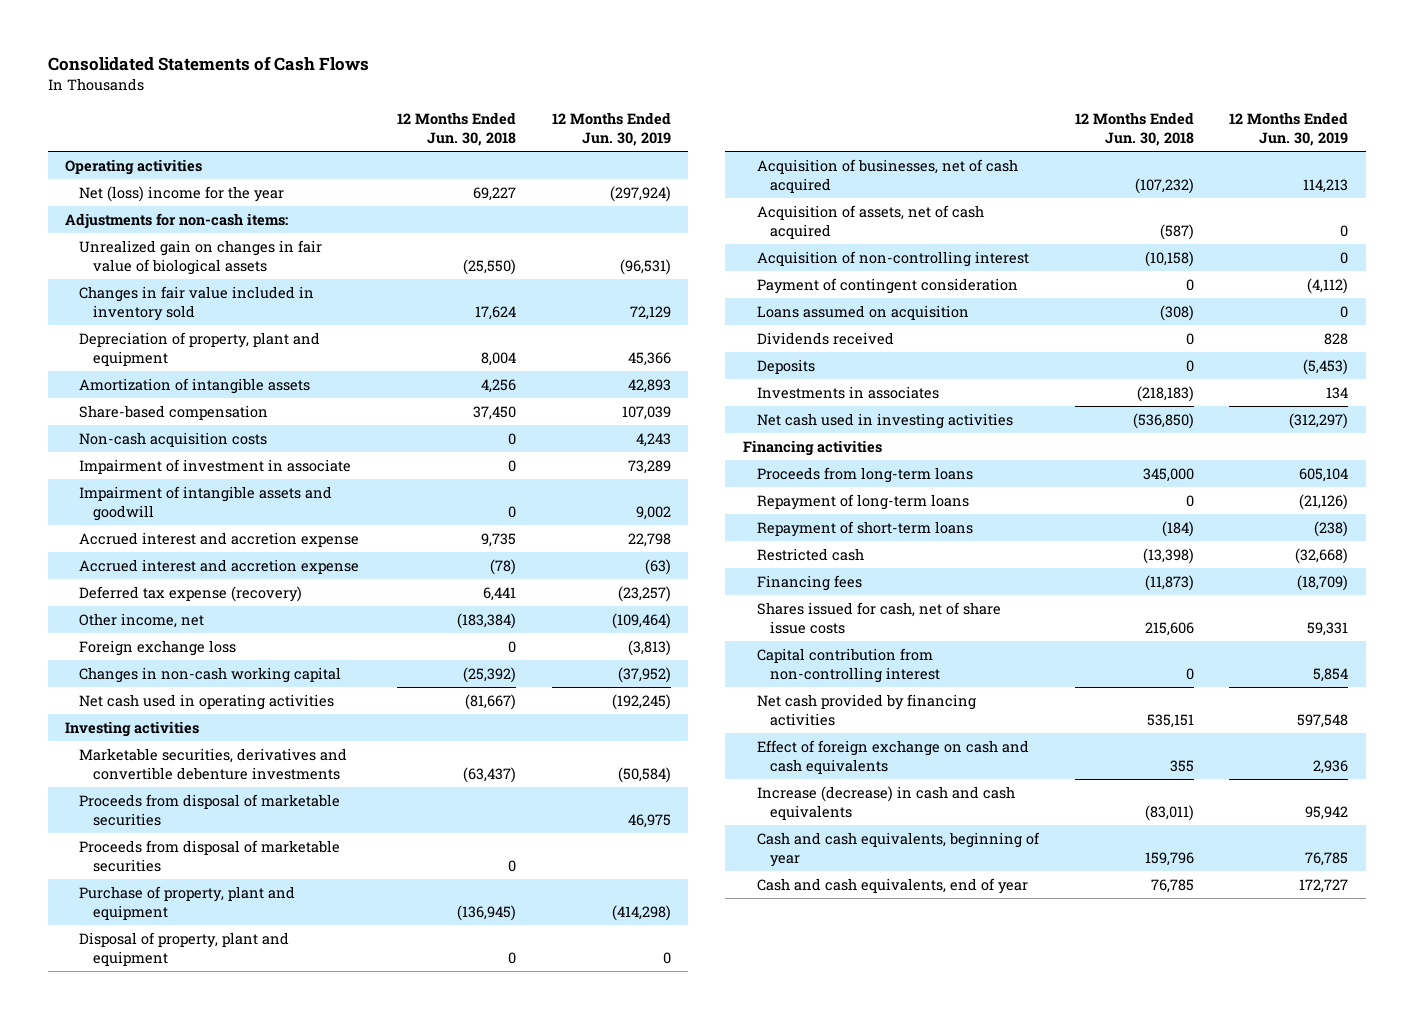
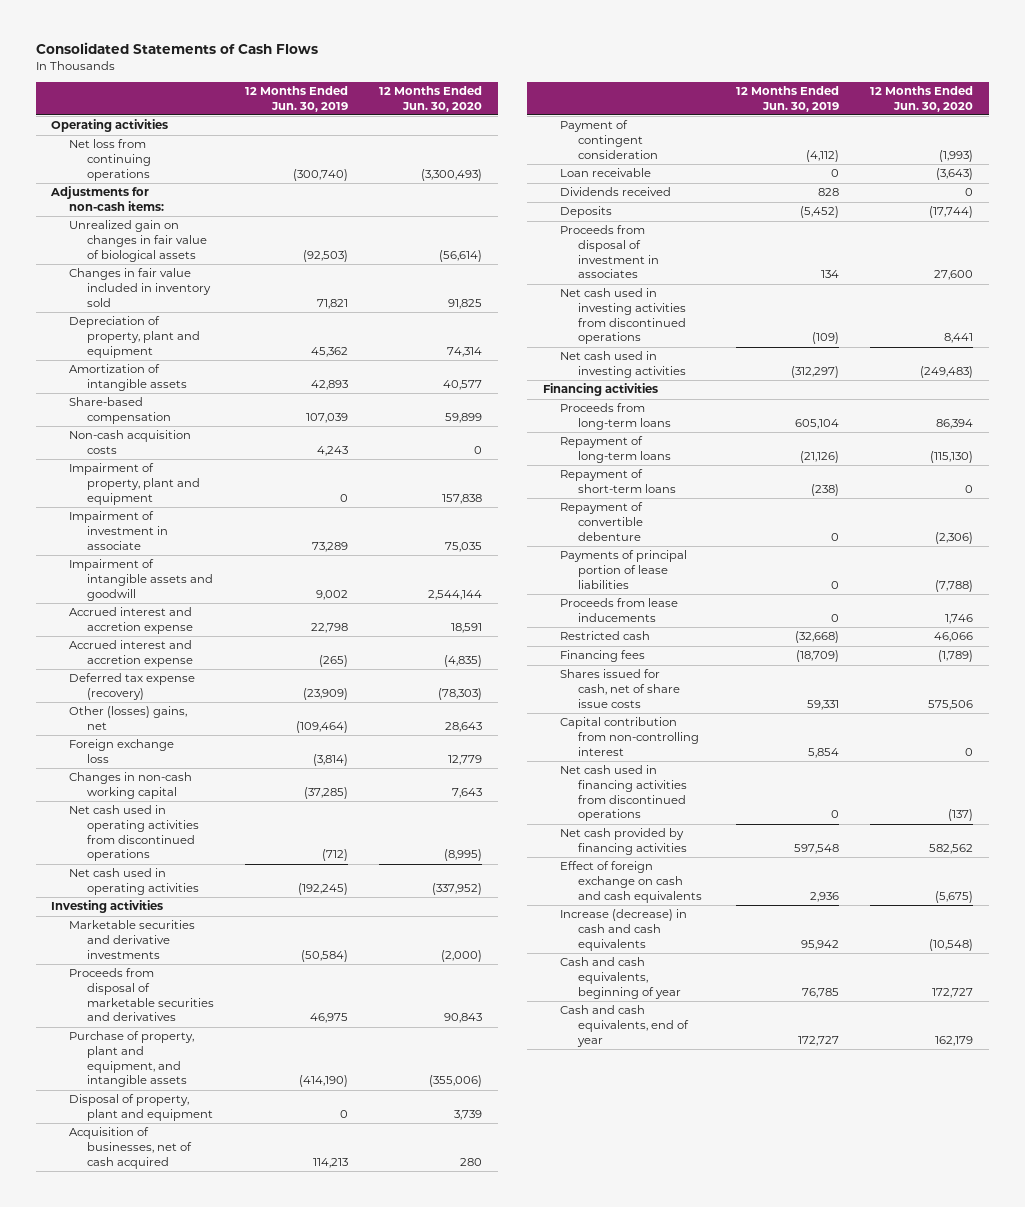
- | 12 Months Ended Jun. 30, 2018 | 12 Months Ended Jun. 30, 2019
+ | 12 Months Ended Jun. 30, 2019 | 12 Months Ended Jun. 30, 2020
- Net (loss) income for the year | 69,227 | (297,924)
+ Net loss from continuing operations | (300,740) | (3,300,493)
- Unrealized gain on changes in fair value of biological assets | (25,550) | (96,531)
- Changes in fair value included in inventory sold | 17,624 | 72,129
- Depreciation of property, plant and equipment | 8,004 | 45,366
+ Unrealized gain on changes in fair value of biological assets | (92,503) | (56,614)
+ Changes in fair value included in inventory sold | 71,821 | 91,825
+ Depreciation of property, plant and equipment | 45,362 | 74,314
+ Impairment of property, plant and equipment | 0 | 157,838
- Accrued interest and accretion expense | (78) | (63)
- Deferred tax expense (recovery) | 6,441 | (23,257)
- Other income, net | (183,384) | (109,464)
- Foreign exchange loss | 0 | (3,813)
- Changes in non-cash working capital | (25,392) | (37,952)
+ Accrued interest and accretion expense | (265) | (4,835)
+ Deferred tax expense (recovery) | (23,909) | (78,303)
+ Other (losses) gains, net | (109,464) | 28,643
+ Foreign exchange loss | (3,814) | 12,779
+ Changes in non-cash working capital | (37,285) | 7,643
+ Net cash used in operating activities from discontinued operations | (712) | (8,995)
- Marketable securities, derivatives and convertible debenture investments | (63,437) | (50,584)
- Proceeds from disposal of marketable securities | | 46,975
- Proceeds from disposal of marketable securities | 0 |
- Purchase of property, plant and equipment | (136,945) | (414,298)
+ Marketable securities and derivative investments | (50,584) | (2,000)
+ Proceeds from disposal of marketable securities and derivatives | 46,975 | 90,843
+ Purchase of property, plant and equipment, and intangible assets | (414,190) | (355,006)
- Acquisition of assets, net of cash acquired | (587) | 0
- Acquisition of non-controlling interest | (10,158) | 0
- Loans assumed on acquisition | (308) | 0
+ Loan receivable | 0 | (3,643)
- Deposits | 0 | (5,453)
- Investments in associates | (218,183) | 134
+ Deposits | (5,452) | (17,744)
+ Proceeds from disposal of investment in associates | 134 | 27,600
+ Net cash used in investing activities from discontinued operations | (109) | 8,441
+ Repayment of convertible debenture | 0 | (2,306)
+ Payments of principal portion of lease liabilities | 0 | (7,788)
+ Proceeds from lease inducements | 0 | 1,746
+ Net cash used in financing activities from discontinued operations | 0 | (137)

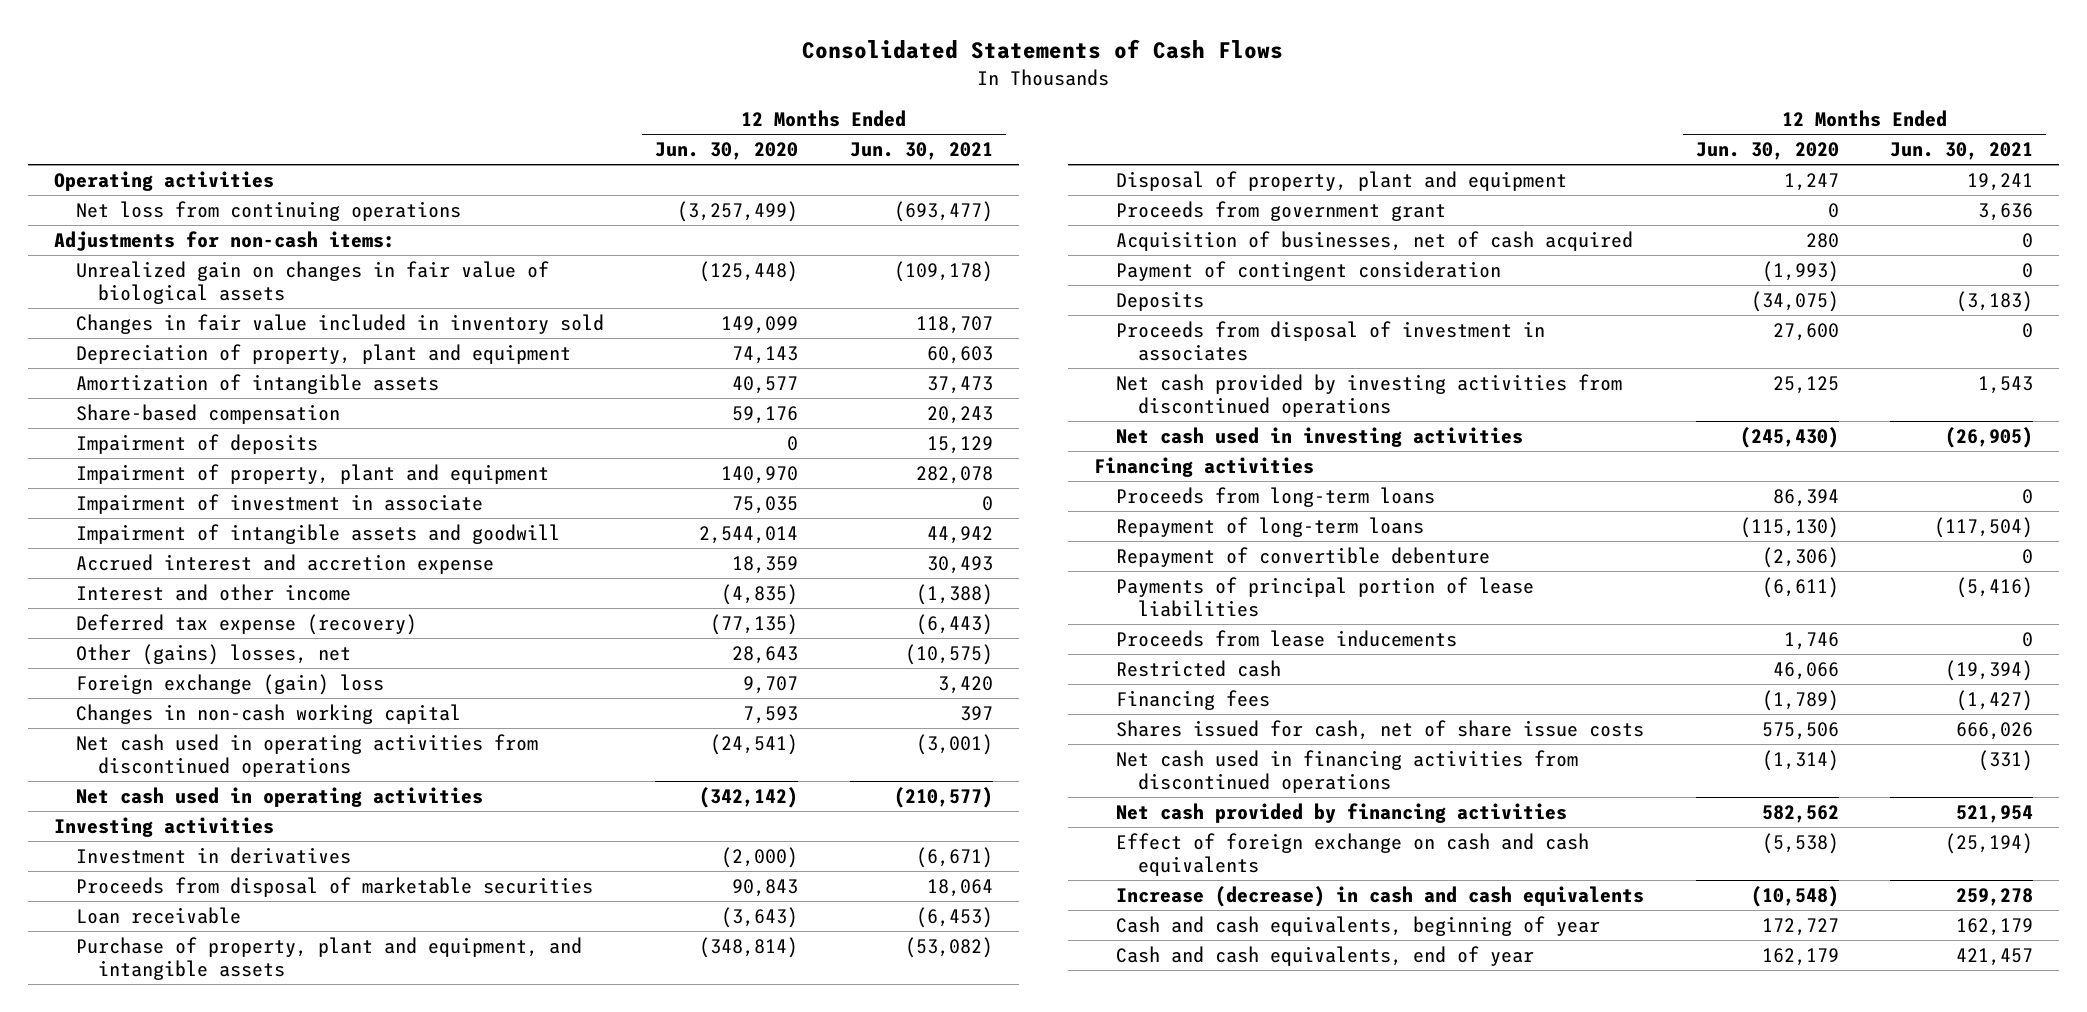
- | 12 Months Ended Jun. 30, 2019 | 12 Months Ended Jun. 30, 2020
+ | 12 Months Ended Jun. 30, 2020 | 12 Months Ended Jun. 30, 2021
- Net loss from continuing operations | (300,740) | (3,300,493)
+ Net loss from continuing operations | (3,257,499) | (693,477)
- Unrealized gain on changes in fair value of biological assets | (92,503) | (56,614)
- Changes in fair value included in inventory sold | 71,821 | 91,825
- Depreciation of property, plant and equipment | 45,362 | 74,314
+ Unrealized gain on changes in fair value of biological assets | (125,448) | (109,178)
+ Changes in fair value included in inventory sold | 149,099 | 118,707
+ Depreciation of property, plant and equipment | 74,143 | 60,603
- Share-based compensation | 107,039 | 59,899
- Non-cash acquisition costs | 4,243 | 0
- Impairment of property, plant and equipment | 0 | 157,838
+ Share-based compensation | 59,176 | 20,243
+ Impairment of deposits | 0 | 15,129
+ Impairment of property, plant and equipment | 140,970 | 282,078
- Impairment of intangible assets and goodwill | 9,002 | 2,544,144
- Accrued interest and accretion expense | 22,798 | 18,591
- Accrued interest and accretion expense | (265) | (4,835)
- Deferred tax expense (recovery) | (23,909) | (78,303)
- Other (losses) gains, net | (109,464) | 28,643
- Foreign exchange loss | (3,814) | 12,779
- Changes in non-cash working capital | (37,285) | 7,643
- Net cash used in operating activities from discontinued operations | (712) | (8,995)
- Net cash used in operating activities | (192,245) | (337,952)
+ Impairment of intangible assets and goodwill | 2,544,014 | 44,942
+ Accrued interest and accretion expense | 18,359 | 30,493
+ Interest and other income | (4,835) | (1,388)
+ Deferred tax expense (recovery) | (77,135) | (6,443)
+ Other (gains) losses, net | 28,643 | (10,575)
+ Foreign exchange (gain) loss | 9,707 | 3,420
+ Changes in non-cash working capital | 7,593 | 397
+ Net cash used in operating activities from discontinued operations | (24,541) | (3,001)
+ Net cash used in operating activities | (342,142) | (210,577)
- Marketable securities and derivative investments | (50,584) | (2,000)
- Proceeds from disposal of marketable securities and derivatives | 46,975 | 90,843
- Purchase of property, plant and equipment, and intangible assets | (414,190) | (355,006)
- Disposal of property, plant and equipment | 0 | 3,739
+ Investment in derivatives | (2,000) | (6,671)
+ Proceeds from disposal of marketable securities | 90,843 | 18,064
moved up: Loan receivable | (3,643) | (6,453)
+ Purchase of property, plant and equipment, and intangible assets | (348,814) | (53,082)
+ Disposal of property, plant and equipment | 1,247 | 19,241
+ Proceeds from government grant | 0 | 3,636
- Dividends received | 828 | 0
- Deposits | (5,452) | (17,744)
+ Deposits | (34,075) | (3,183)
- Net cash used in investing activities from discontinued operations | (109) | 8,441
- Net cash used in investing activities | (312,297) | (249,483)
+ Net cash provided by investing activities from discontinued operations | 25,125 | 1,543
+ Net cash used in investing activities | (245,430) | (26,905)
- Repayment of short-term loans | (238) | 0
- Payments of principal portion of lease liabilities | 0 | (7,788)
+ Payments of principal portion of lease liabilities | (6,611) | (5,416)
- Capital contribution from non-controlling interest | 5,854 | 0
- Net cash used in financing activities from discontinued operations | 0 | (137)
+ Net cash used in financing activities from discontinued operations | (1,314) | (331)
- Effect of foreign exchange on cash and cash equivalents | 2,936 | (5,675)
+ Effect of foreign exchange on cash and cash equivalents | (5,538) | (25,194)

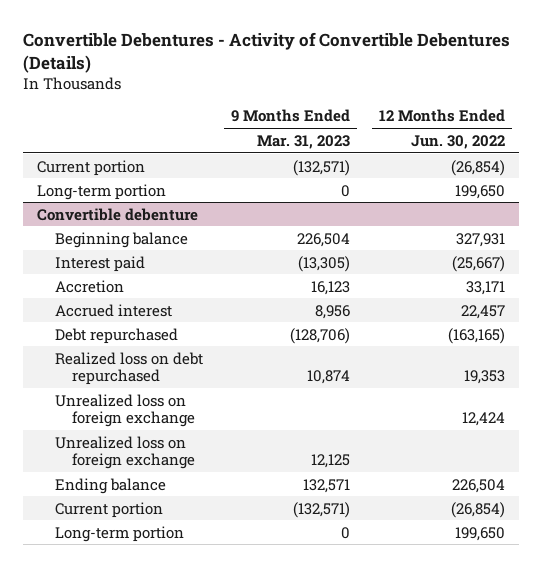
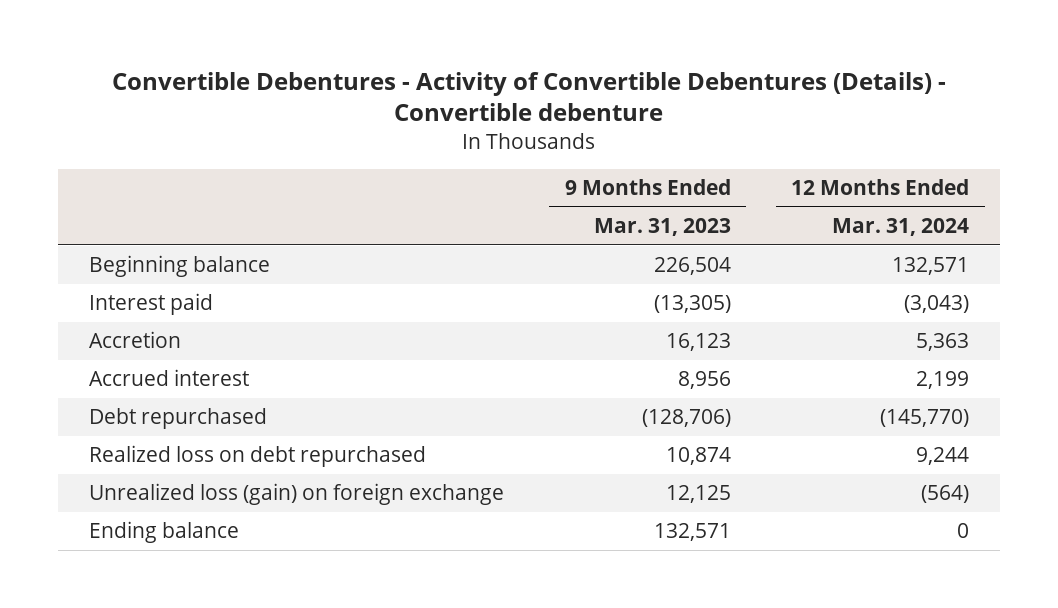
- Convertible Debentures - Activity of Convertible Debentures (Details)
+ Convertible Debentures - Activity of Convertible Debentures (Details) - Convertible debenture
- | 9 Months Ended Mar. 31, 2023 | 12 Months Ended Jun. 30, 2022
+ | 9 Months Ended Mar. 31, 2023 | 12 Months Ended Mar. 31, 2024
- Current portion | (132,571) | (26,854)
- Long-term portion | 0 | 199,650
- Convertible debenture
- Unrealized loss on foreign exchange | | 12,424
- Unrealized loss on foreign exchange | 12,125 |
+ Unrealized loss (gain) on foreign exchange | 12,125 | (564)
- Current portion | (132,571) | (26,854)
- Long-term portion | 0 | 199,650

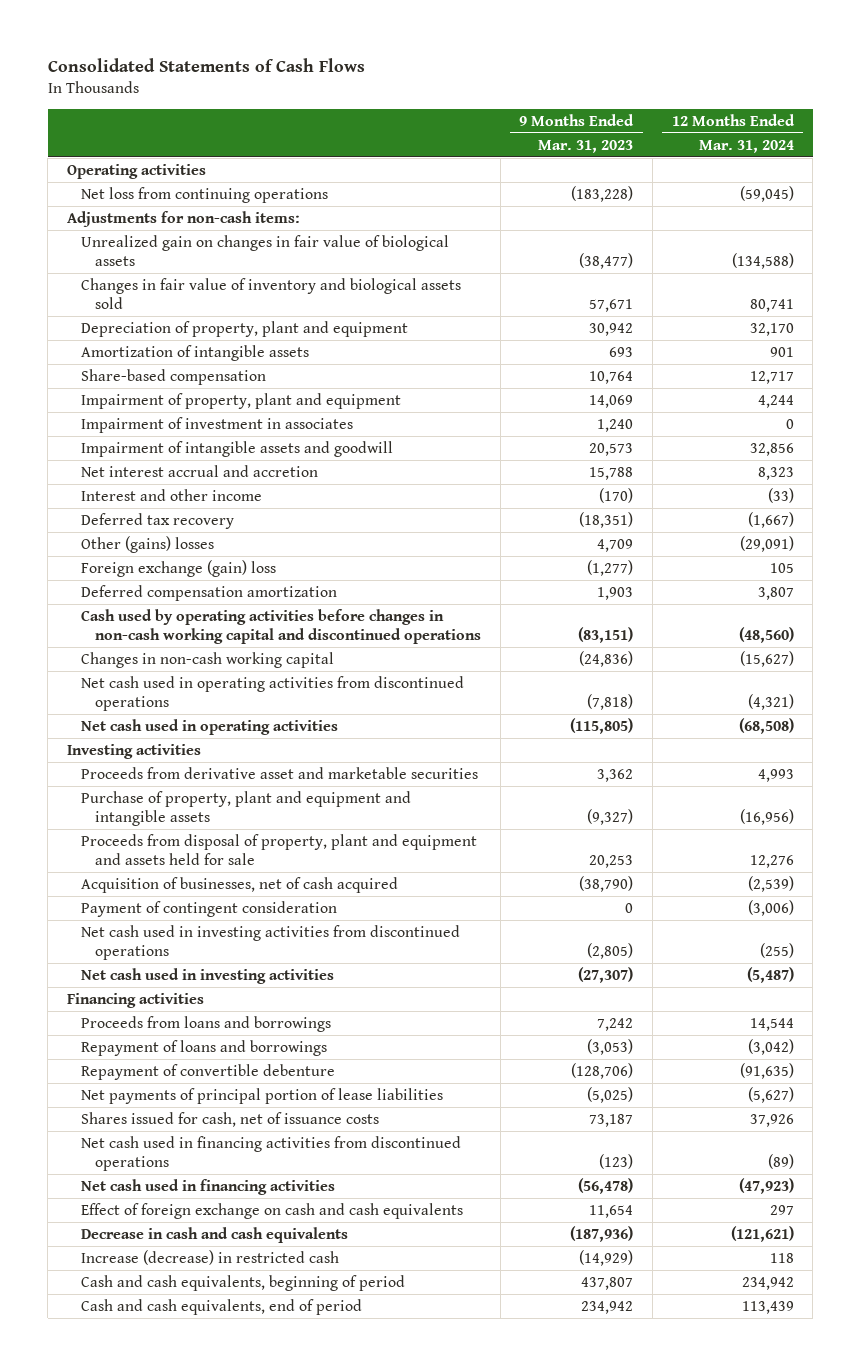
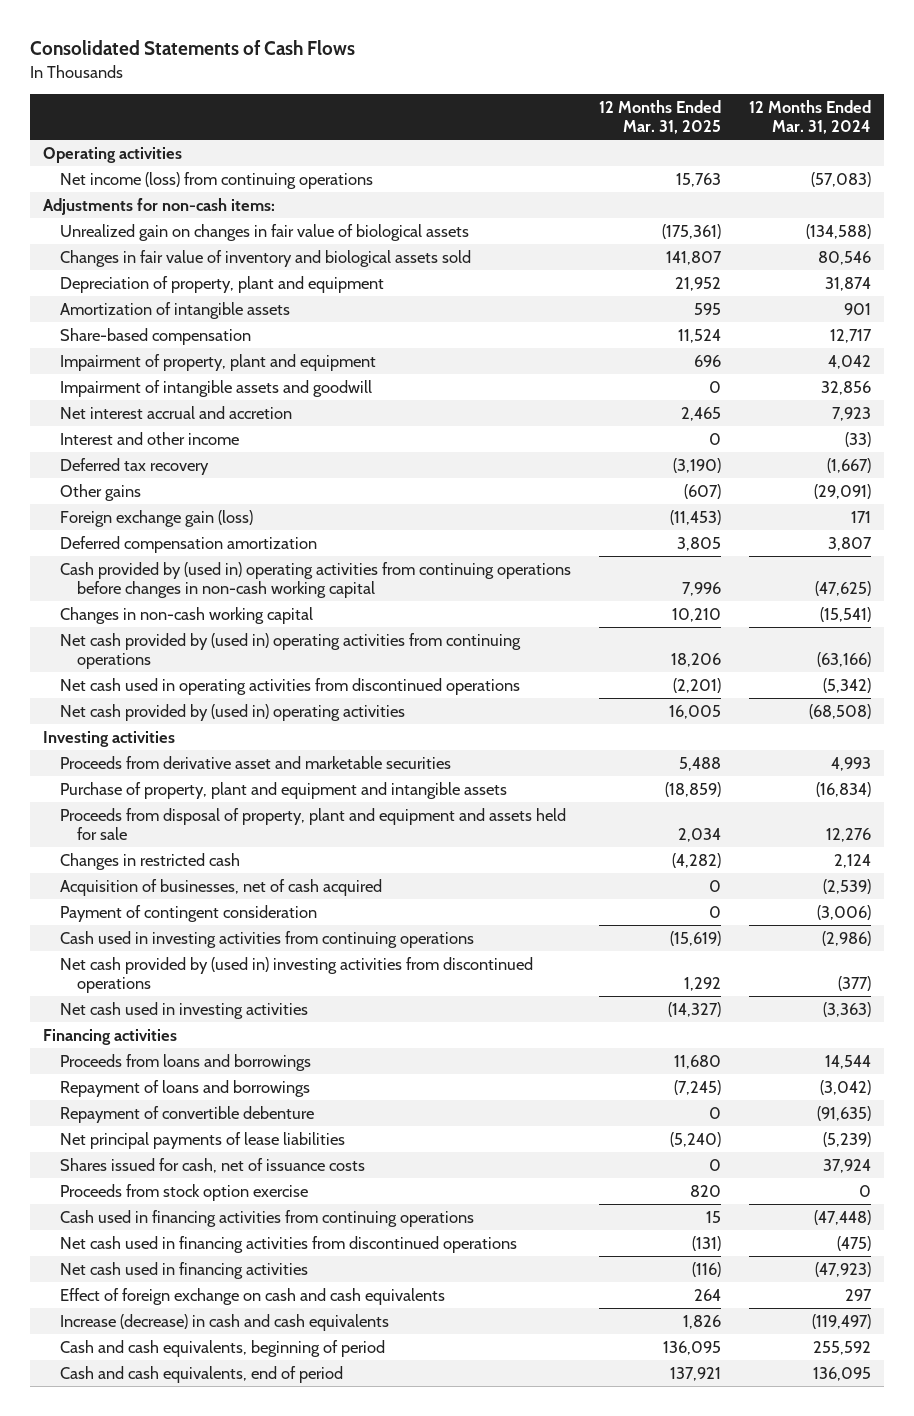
- | 9 Months Ended Mar. 31, 2023 | 12 Months Ended Mar. 31, 2024
+ | 12 Months Ended Mar. 31, 2025 | 12 Months Ended Mar. 31, 2024
- Net loss from continuing operations | (183,228) | (59,045)
+ Net income (loss) from continuing operations | 15,763 | (57,083)
- Changes in fair value of inventory and biological assets sold | 57,671 | 80,741
- Depreciation of property, plant and equipment | 30,942 | 32,170
+ Changes in fair value of inventory and biological assets sold | 141,807 | 80,546
+ Depreciation of property, plant and equipment | 21,952 | 31,874
- Impairment of property, plant and equipment | 14,069 | 4,244
- Impairment of investment in associates | 1,240 | 0
+ Impairment of property, plant and equipment | 696 | 4,042
- Net interest accrual and accretion | 15,788 | 8,323
+ Net interest accrual and accretion | 2,465 | 7,923
- Other (gains) losses | 4,709 | (29,091)
- Foreign exchange (gain) loss | (1,277) | 105
+ Other gains | (607) | (29,091)
+ Foreign exchange gain (loss) | (11,453) | 171
- Cash used by operating activities before changes in non-cash working capital and discontinued operations | (83,151) | (48,560)
- Changes in non-cash working capital | (24,836) | (15,627)
- Net cash used in operating activities from discontinued operations | (7,818) | (4,321)
- Net cash used in operating activities | (115,805) | (68,508)
+ Cash provided by (used in) operating activities from continuing operations before changes in non-cash working capital | 7,996 | (47,625)
+ Changes in non-cash working capital | 10,210 | (15,541)
+ Net cash provided by (used in) operating activities from continuing operations | 18,206 | (63,166)
+ Net cash used in operating activities from discontinued operations | (2,201) | (5,342)
+ Net cash provided by (used in) operating activities | 16,005 | (68,508)
- Purchase of property, plant and equipment and intangible assets | (9,327) | (16,956)
+ Purchase of property, plant and equipment and intangible assets | (18,859) | (16,834)
+ Changes in restricted cash | (4,282) | 2,124
- Net cash used in investing activities from discontinued operations | (2,805) | (255)
- Net cash used in investing activities | (27,307) | (5,487)
+ Cash used in investing activities from continuing operations | (15,619) | (2,986)
+ Net cash provided by (used in) investing activities from discontinued operations | 1,292 | (377)
+ Net cash used in investing activities | (14,327) | (3,363)
- Net payments of principal portion of lease liabilities | (5,025) | (5,627)
- Shares issued for cash, net of issuance costs | 73,187 | 37,926
- Net cash used in financing activities from discontinued operations | (123) | (89)
+ Net principal payments of lease liabilities | (5,240) | (5,239)
+ Shares issued for cash, net of issuance costs | 0 | 37,924
+ Proceeds from stock option exercise | 820 | 0
+ Cash used in financing activities from continuing operations | 15 | (47,448)
+ Net cash used in financing activities from discontinued operations | (131) | (475)
- Decrease in cash and cash equivalents | (187,936) | (121,621)
- Increase (decrease) in restricted cash | (14,929) | 118
- Cash and cash equivalents, beginning of period | 437,807 | 234,942
- Cash and cash equivalents, end of period | 234,942 | 113,439
+ Increase (decrease) in cash and cash equivalents | 1,826 | (119,497)
+ Cash and cash equivalents, beginning of period | 136,095 | 255,592
+ Cash and cash equivalents, end of period | 137,921 | 136,095

